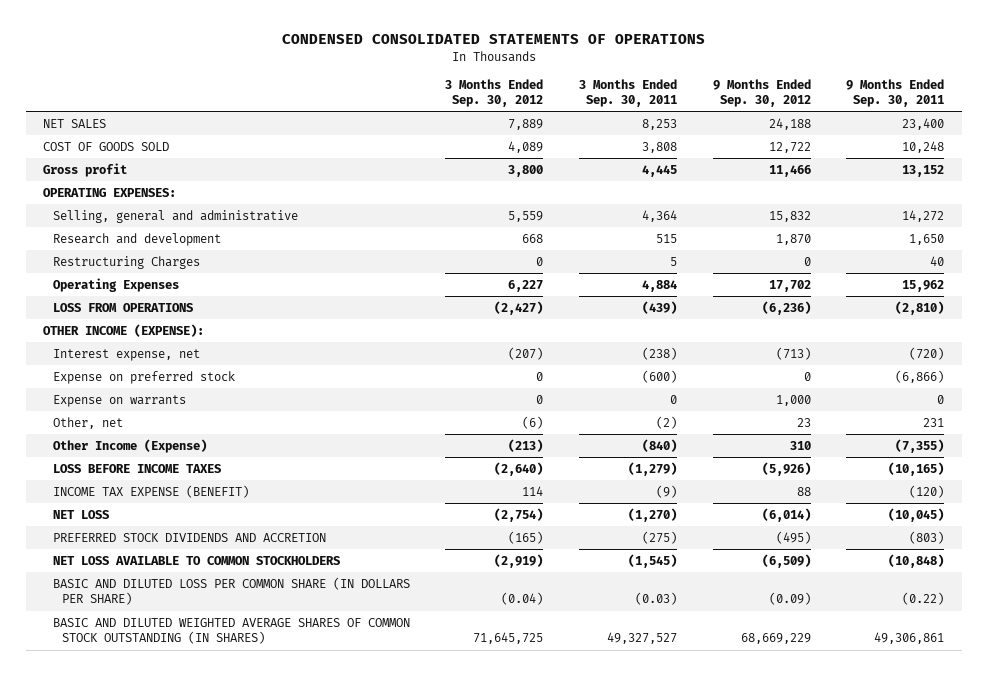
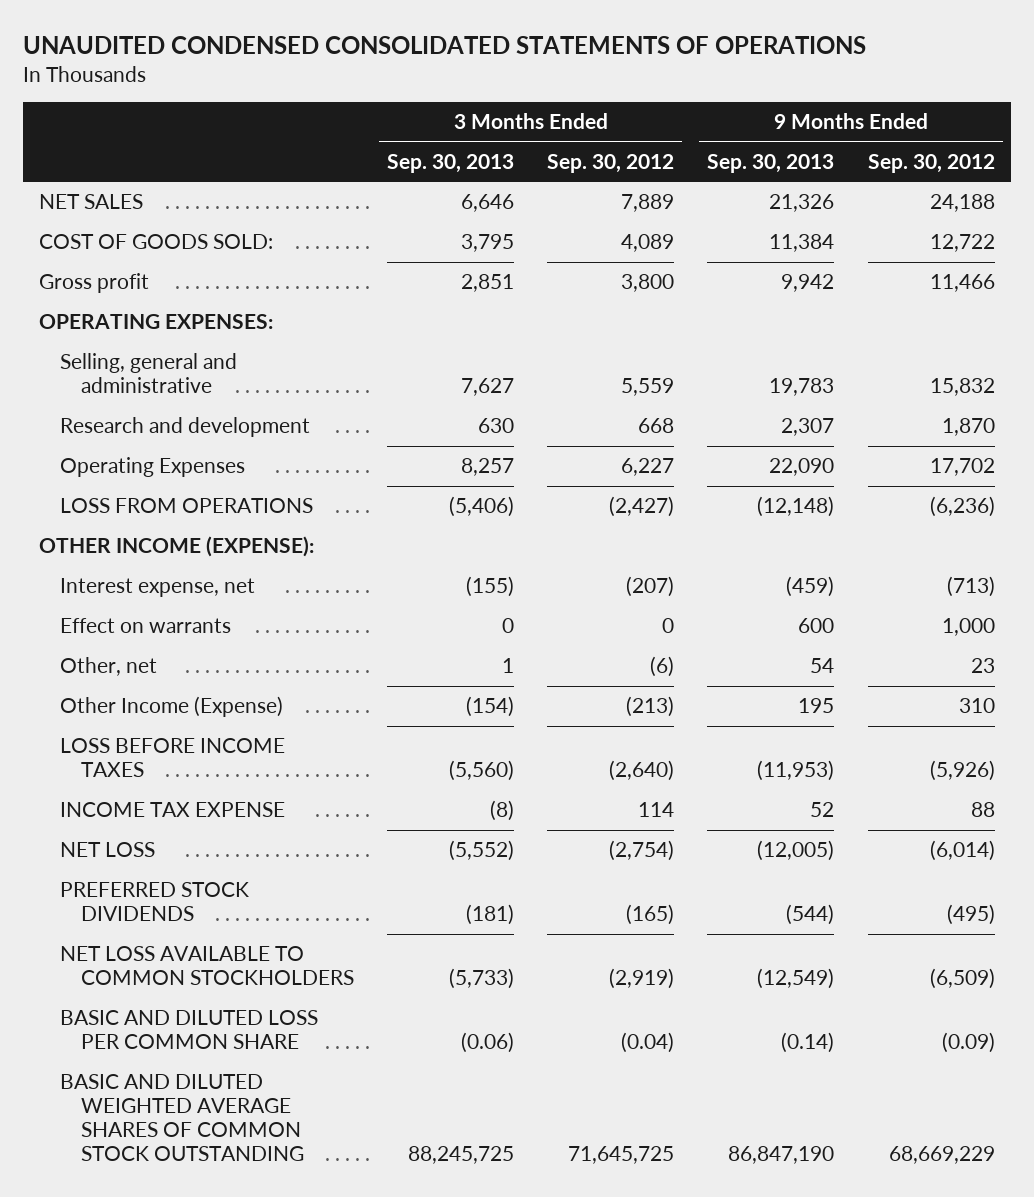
- CONDENSED CONSOLIDATED STATEMENTS OF OPERATIONS
+ UNAUDITED CONDENSED CONSOLIDATED STATEMENTS OF OPERATIONS
- | 3 Months Ended Sep. 30, 2012 | 3 Months Ended Sep. 30, 2011 | 9 Months Ended Sep. 30, 2012 | 9 Months Ended Sep. 30, 2011
+ | 3 Months Ended Sep. 30, 2013 | 3 Months Ended Sep. 30, 2012 | 9 Months Ended Sep. 30, 2013 | 9 Months Ended Sep. 30, 2012
- COST OF GOODS SOLD | 4,089 | 3,808 | 12,722 | 10,248
+ COST OF GOODS SOLD: | 3,795 | 4,089 | 11,384 | 12,722
- Restructuring Charges | 0 | 5 | 0 | 40
- Expense on preferred stock | 0 | (600) | 0 | (6,866)
- Expense on warrants | 0 | 0 | 1,000 | 0
+ Effect on warrants | 0 | 0 | 600 | 1,000
- INCOME TAX EXPENSE (BENEFIT) | 114 | (9) | 88 | (120)
+ INCOME TAX EXPENSE | (8) | 114 | 52 | 88
- PREFERRED STOCK DIVIDENDS AND ACCRETION | (165) | (275) | (495) | (803)
+ PREFERRED STOCK DIVIDENDS | (181) | (165) | (544) | (495)
- BASIC AND DILUTED LOSS PER COMMON SHARE (IN DOLLARS PER SHARE) | (0.04) | (0.03) | (0.09) | (0.22)
- BASIC AND DILUTED WEIGHTED AVERAGE SHARES OF COMMON STOCK OUTSTANDING (IN SHARES) | 71,645,725 | 49,327,527 | 68,669,229 | 49,306,861
+ BASIC AND DILUTED LOSS PER COMMON SHARE | (0.06) | (0.04) | (0.14) | (0.09)
+ BASIC AND DILUTED WEIGHTED AVERAGE SHARES OF COMMON STOCK OUTSTANDING | 88,245,725 | 71,645,725 | 86,847,190 | 68,669,229

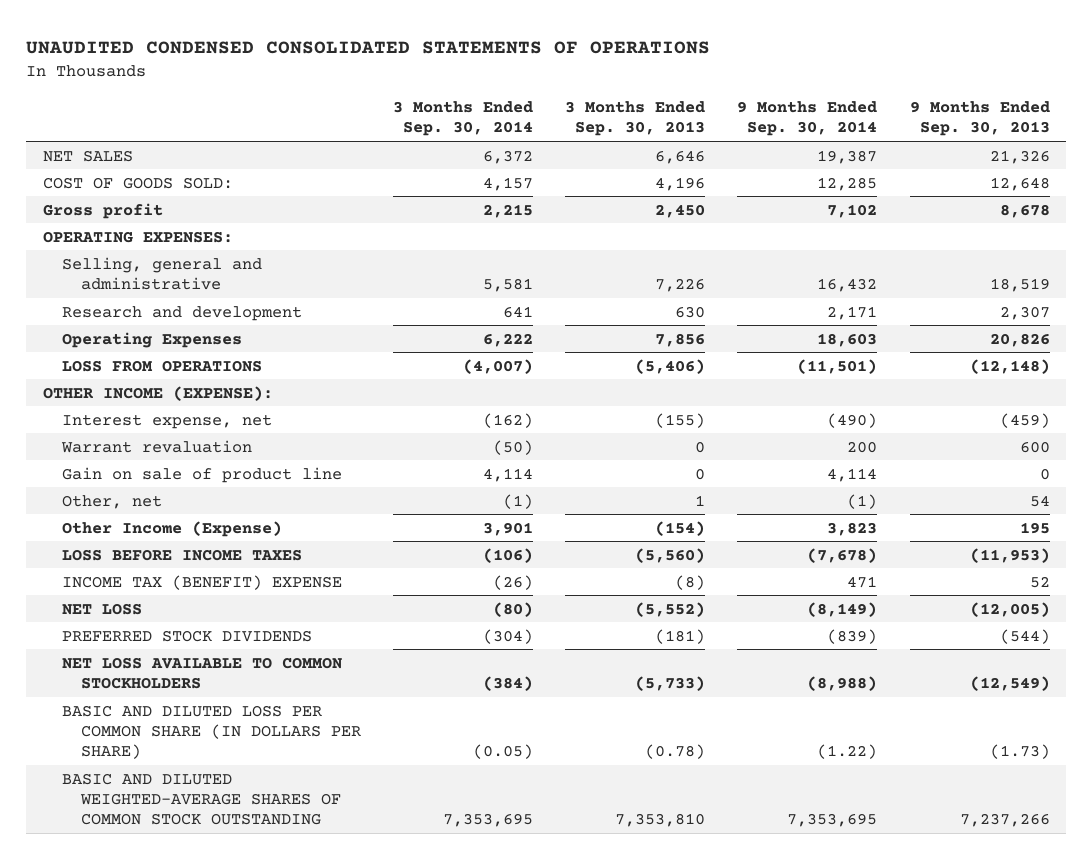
- | 3 Months Ended Sep. 30, 2013 | 3 Months Ended Sep. 30, 2012 | 9 Months Ended Sep. 30, 2013 | 9 Months Ended Sep. 30, 2012
+ | 3 Months Ended Sep. 30, 2014 | 3 Months Ended Sep. 30, 2013 | 9 Months Ended Sep. 30, 2014 | 9 Months Ended Sep. 30, 2013
- COST OF GOODS SOLD: | 3,795 | 4,089 | 11,384 | 12,722
- Gross profit | 2,851 | 3,800 | 9,942 | 11,466
+ COST OF GOODS SOLD: | 4,157 | 4,196 | 12,285 | 12,648
+ Gross profit | 2,215 | 2,450 | 7,102 | 8,678
- Selling, general and administrative | 7,627 | 5,559 | 19,783 | 15,832
+ Selling, general and administrative | 5,581 | 7,226 | 16,432 | 18,519
- Operating Expenses | 8,257 | 6,227 | 22,090 | 17,702
+ Operating Expenses | 6,222 | 7,856 | 18,603 | 20,826
- Effect on warrants | 0 | 0 | 600 | 1,000
+ Warrant revaluation | (50) | 0 | 200 | 600
+ Gain on sale of product line | 4,114 | 0 | 4,114 | 0
- INCOME TAX EXPENSE | (8) | 114 | 52 | 88
+ INCOME TAX (BENEFIT) EXPENSE | (26) | (8) | 471 | 52
- BASIC AND DILUTED LOSS PER COMMON SHARE | (0.06) | (0.04) | (0.14) | (0.09)
- BASIC AND DILUTED WEIGHTED AVERAGE SHARES OF COMMON STOCK OUTSTANDING | 88,245,725 | 71,645,725 | 86,847,190 | 68,669,229
+ BASIC AND DILUTED LOSS PER COMMON SHARE (IN DOLLARS PER SHARE) | (0.05) | (0.78) | (1.22) | (1.73)
+ BASIC AND DILUTED WEIGHTED-AVERAGE SHARES OF COMMON STOCK OUTSTANDING | 7,353,695 | 7,353,810 | 7,353,695 | 7,237,266

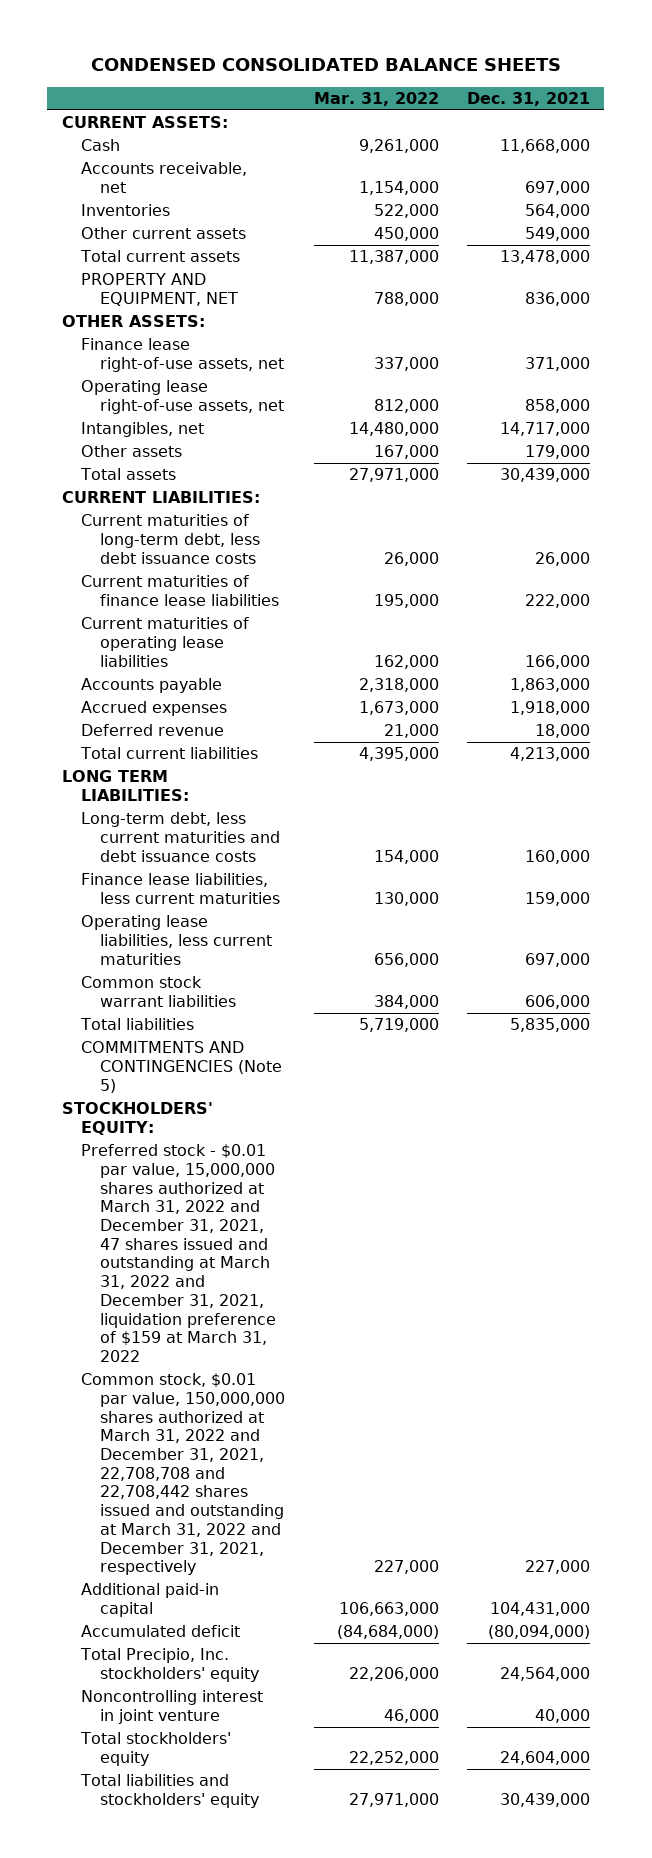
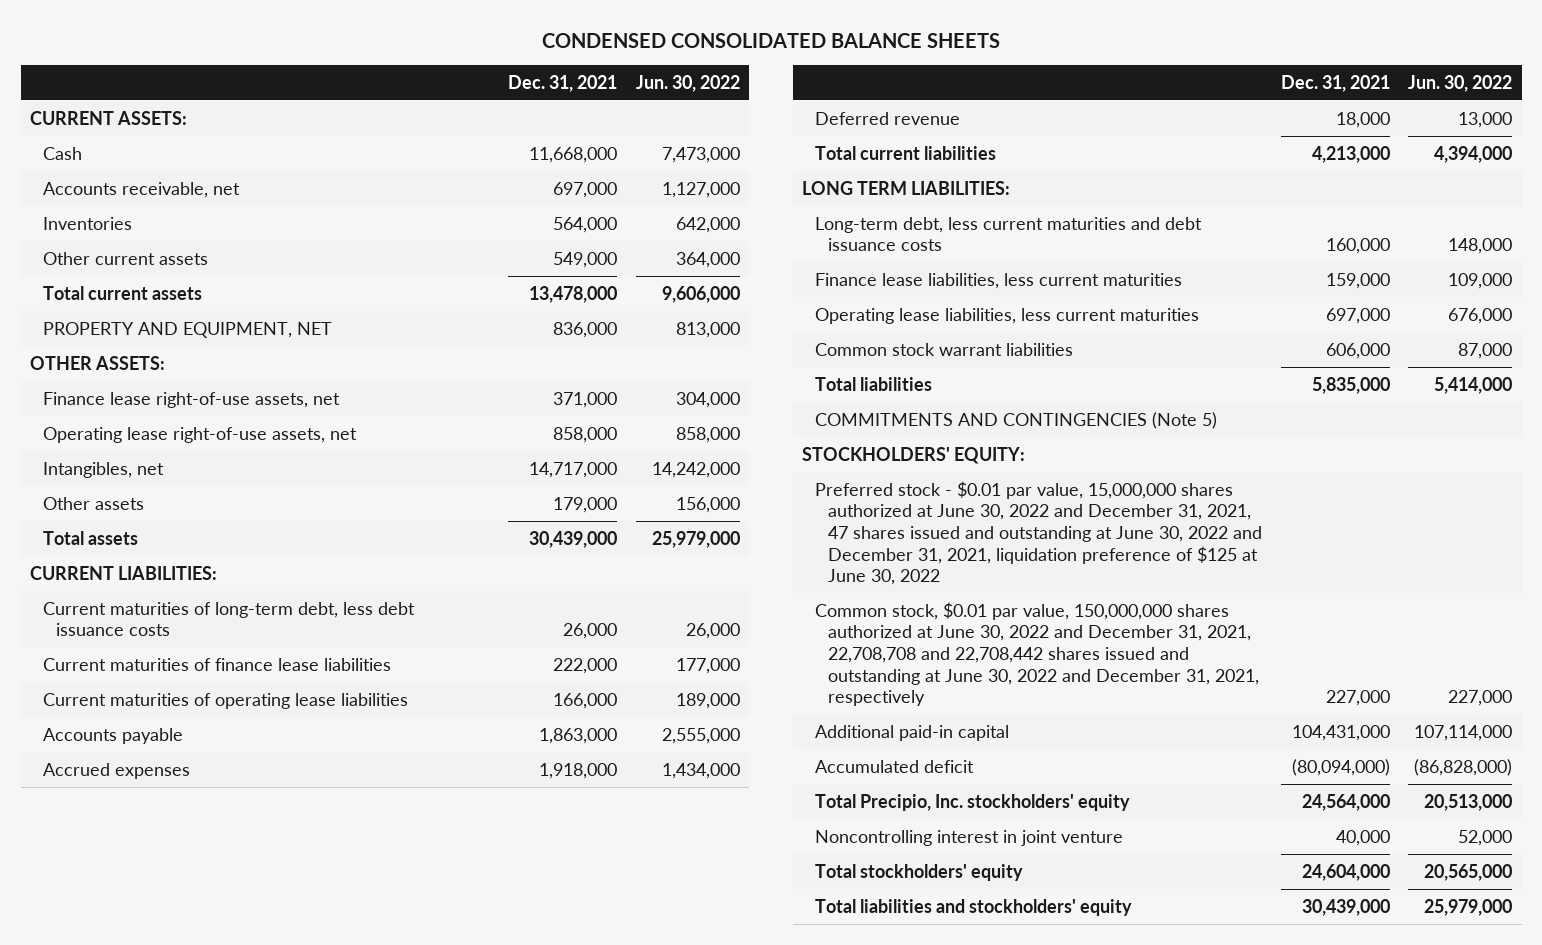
- | Mar. 31, 2022 | Dec. 31, 2021
+ | Dec. 31, 2021 | Jun. 30, 2022
- Preferred stock - $0.01 par value, 15,000,000 shares authorized at March 31, 2022 and December 31, 2021, 47 shares issued and outstanding at March 31, 2022 and December 31, 2021, liquidation preference of $159 at March 31, 2022
- Common stock, $0.01 par value, 150,000,000 shares authorized at March 31, 2022 and December 31, 2021, 22,708,708 and 22,708,442 shares issued and outstanding at March 31, 2022 and December 31, 2021, respectively | 227,000 | 227,000
+ Preferred stock - $0.01 par value, 15,000,000 shares authorized at June 30, 2022 and December 31, 2021, 47 shares issued and outstanding at June 30, 2022 and December 31, 2021, liquidation preference of $125 at June 30, 2022
+ Common stock, $0.01 par value, 150,000,000 shares authorized at June 30, 2022 and December 31, 2021, 22,708,708 and 22,708,442 shares issued and outstanding at June 30, 2022 and December 31, 2021, respectively | 227,000 | 227,000

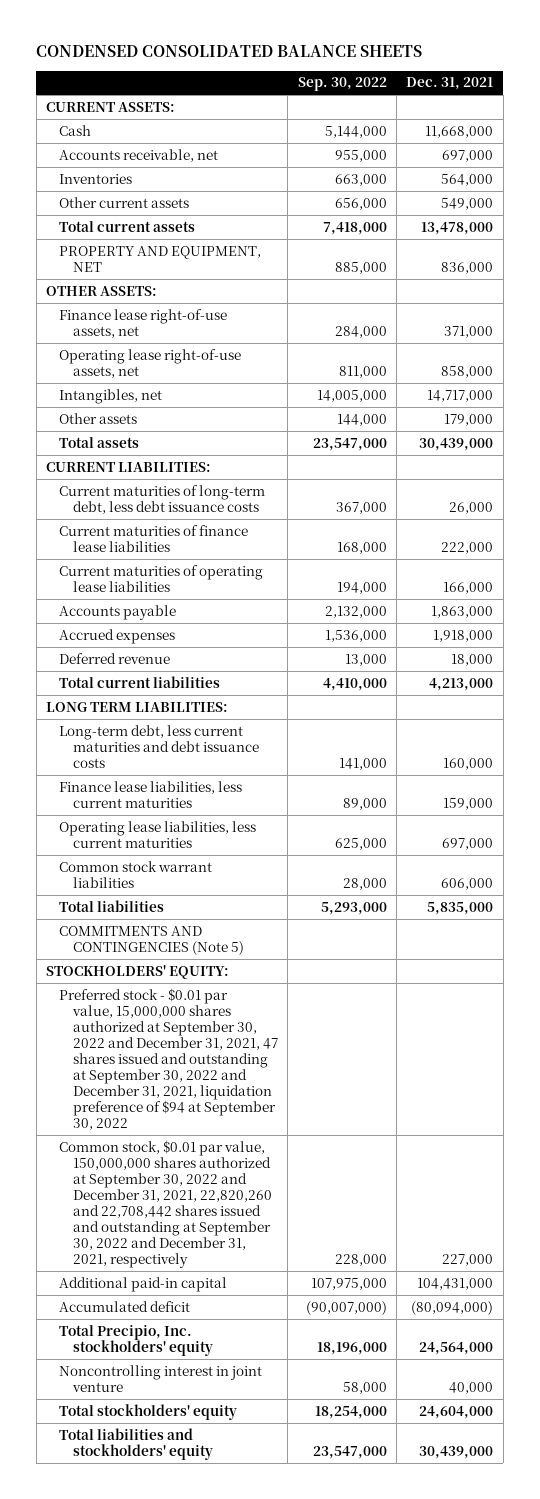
- | Dec. 31, 2021 | Jun. 30, 2022
+ | Sep. 30, 2022 | Dec. 31, 2021
- Preferred stock - $0.01 par value, 15,000,000 shares authorized at June 30, 2022 and December 31, 2021, 47 shares issued and outstanding at June 30, 2022 and December 31, 2021, liquidation preference of $125 at June 30, 2022
- Common stock, $0.01 par value, 150,000,000 shares authorized at June 30, 2022 and December 31, 2021, 22,708,708 and 22,708,442 shares issued and outstanding at June 30, 2022 and December 31, 2021, respectively | 227,000 | 227,000
+ Preferred stock - $0.01 par value, 15,000,000 shares authorized at September 30, 2022 and December 31, 2021, 47 shares issued and outstanding at September 30, 2022 and December 31, 2021, liquidation preference of $94 at September 30, 2022
+ Common stock, $0.01 par value, 150,000,000 shares authorized at September 30, 2022 and December 31, 2021, 22,820,260 and 22,708,442 shares issued and outstanding at September 30, 2022 and December 31, 2021, respectively | 228,000 | 227,000

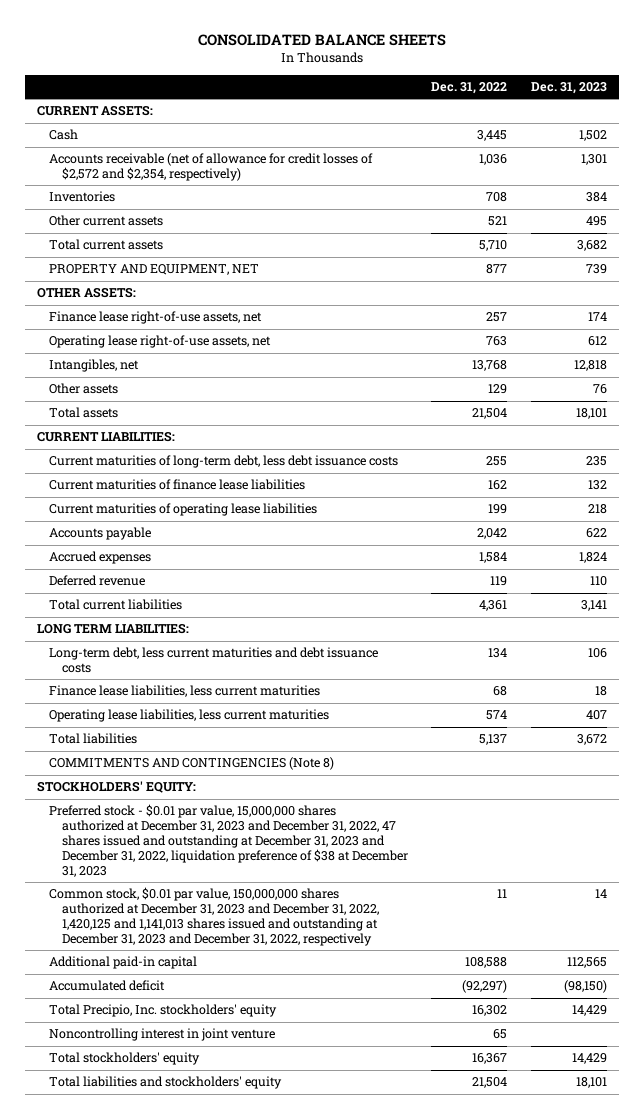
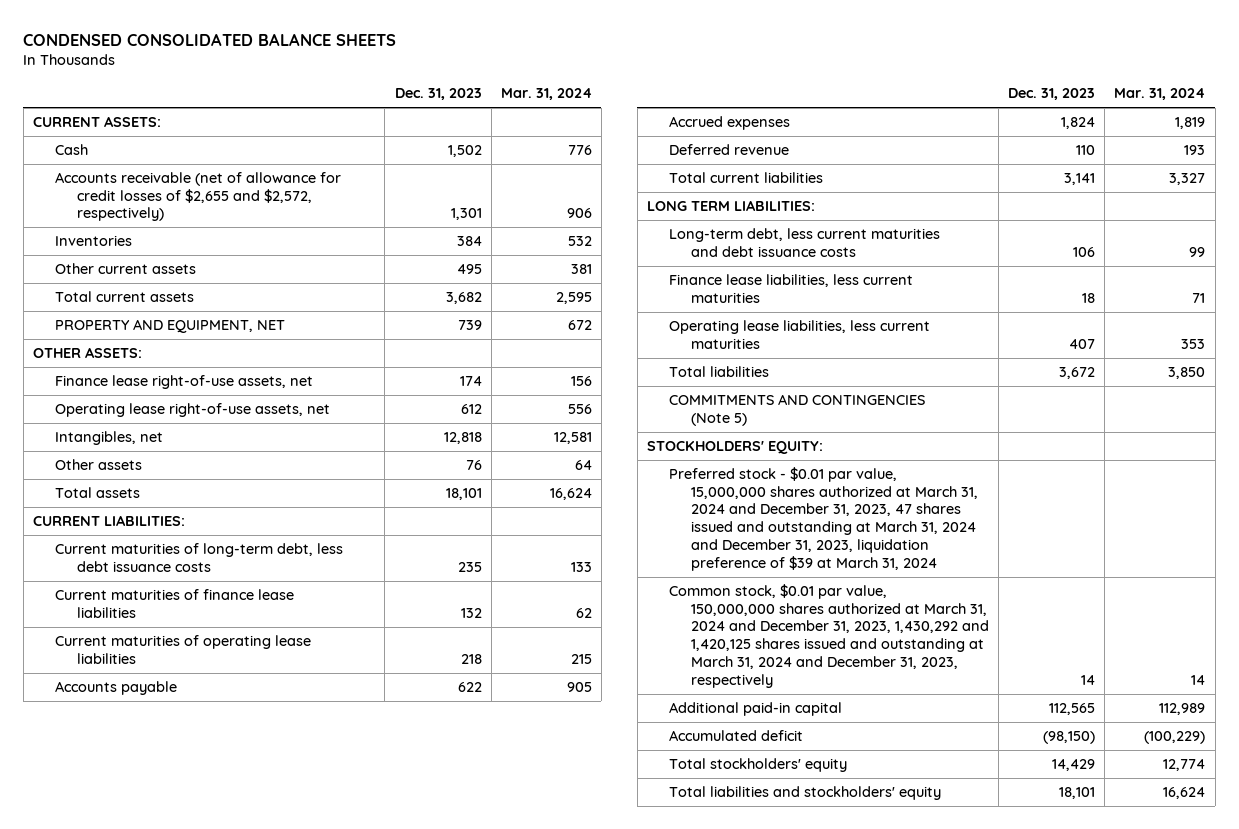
- CONSOLIDATED BALANCE SHEETS
+ CONDENSED CONSOLIDATED BALANCE SHEETS
- | Dec. 31, 2022 | Dec. 31, 2023
+ | Dec. 31, 2023 | Mar. 31, 2024
- Accounts receivable (net of allowance for credit losses of $2,572 and $2,354, respectively) | 1,036 | 1,301
+ Accounts receivable (net of allowance for credit losses of $2,655 and $2,572, respectively) | 1,301 | 906
- COMMITMENTS AND CONTINGENCIES (Note 8)
+ COMMITMENTS AND CONTINGENCIES (Note 5)
- Preferred stock - $0.01 par value, 15,000,000 shares authorized at December 31, 2023 and December 31, 2022, 47 shares issued and outstanding at December 31, 2023 and December 31, 2022, liquidation preference of $38 at December 31, 2023
- Common stock, $0.01 par value, 150,000,000 shares authorized at December 31, 2023 and December 31, 2022, 1,420,125 and 1,141,013 shares issued and outstanding at December 31, 2023 and December 31, 2022, respectively | 11 | 14
+ Preferred stock - $0.01 par value, 15,000,000 shares authorized at March 31, 2024 and December 31, 2023, 47 shares issued and outstanding at March 31, 2024 and December 31, 2023, liquidation preference of $39 at March 31, 2024
+ Common stock, $0.01 par value, 150,000,000 shares authorized at March 31, 2024 and December 31, 2023, 1,430,292 and 1,420,125 shares issued and outstanding at March 31, 2024 and December 31, 2023, respectively | 14 | 14
- Total Precipio, Inc. stockholders' equity | 16,302 | 14,429
- Noncontrolling interest in joint venture | 65 |

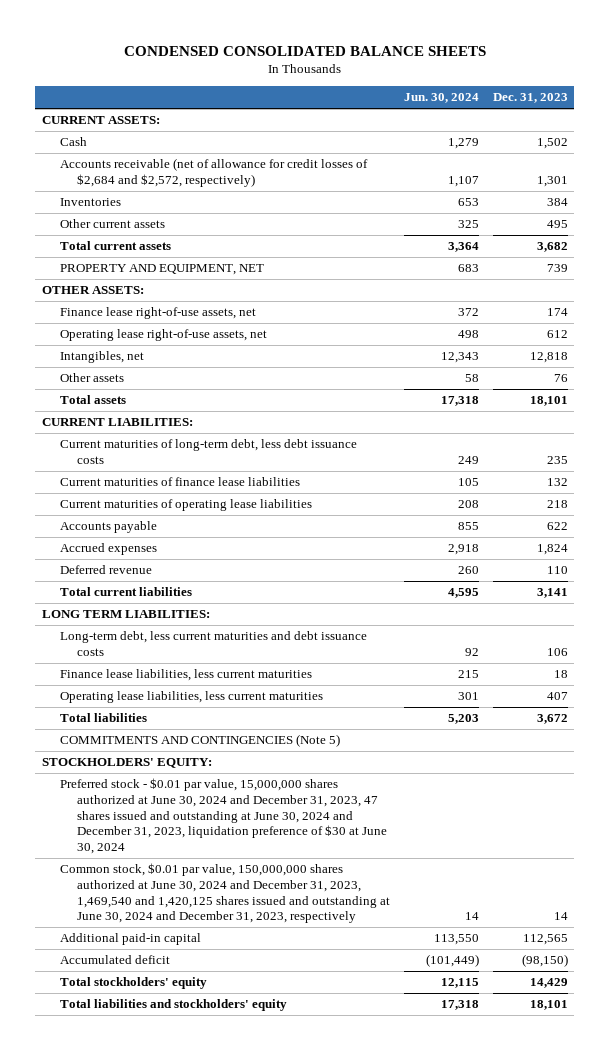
- | Dec. 31, 2023 | Mar. 31, 2024
+ | Jun. 30, 2024 | Dec. 31, 2023
- Accounts receivable (net of allowance for credit losses of $2,655 and $2,572, respectively) | 1,301 | 906
+ Accounts receivable (net of allowance for credit losses of $2,684 and $2,572, respectively) | 1,107 | 1,301
- Preferred stock - $0.01 par value, 15,000,000 shares authorized at March 31, 2024 and December 31, 2023, 47 shares issued and outstanding at March 31, 2024 and December 31, 2023, liquidation preference of $39 at March 31, 2024
- Common stock, $0.01 par value, 150,000,000 shares authorized at March 31, 2024 and December 31, 2023, 1,430,292 and 1,420,125 shares issued and outstanding at March 31, 2024 and December 31, 2023, respectively | 14 | 14
+ Preferred stock - $0.01 par value, 15,000,000 shares authorized at June 30, 2024 and December 31, 2023, 47 shares issued and outstanding at June 30, 2024 and December 31, 2023, liquidation preference of $30 at June 30, 2024
+ Common stock, $0.01 par value, 150,000,000 shares authorized at June 30, 2024 and December 31, 2023, 1,469,540 and 1,420,125 shares issued and outstanding at June 30, 2024 and December 31, 2023, respectively | 14 | 14

